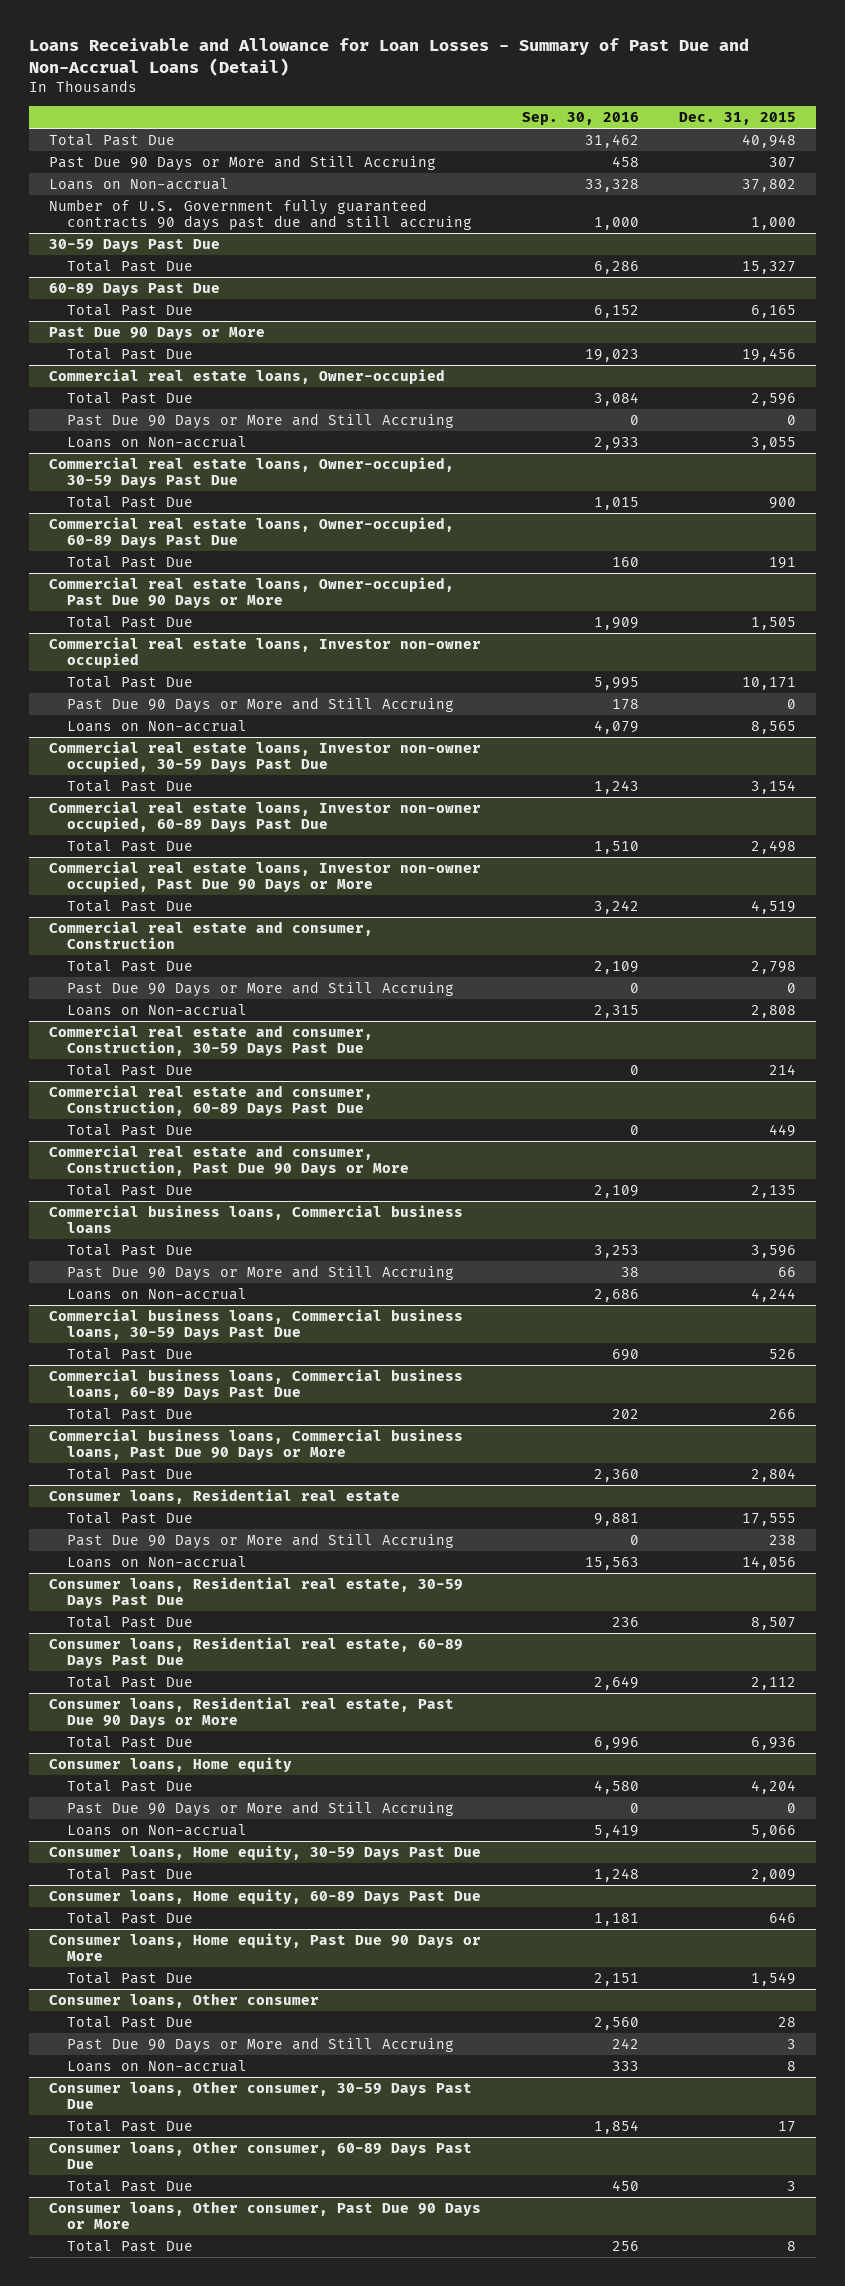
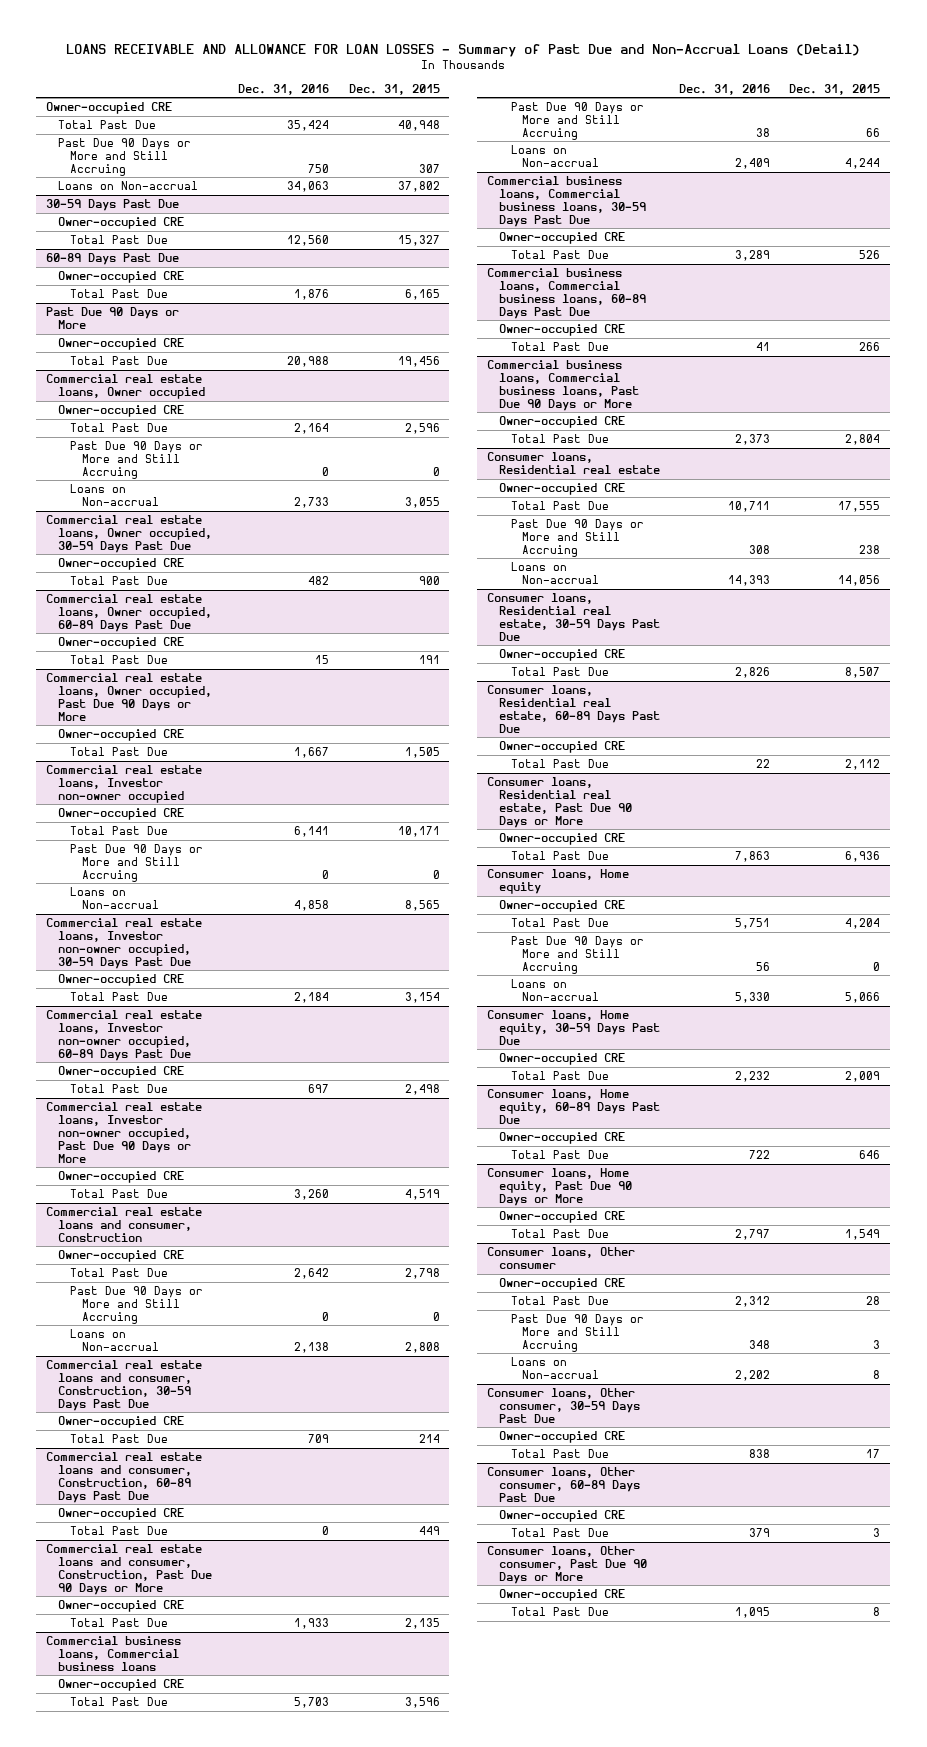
- Loans Receivable and Allowance for Loan Losses - Summary of Past Due and Non-Accrual Loans (Detail)
+ LOANS RECEIVABLE AND ALLOWANCE FOR LOAN LOSSES - Summary of Past Due and Non-Accrual Loans (Detail)
- | Sep. 30, 2016 | Dec. 31, 2015
+ | Dec. 31, 2016 | Dec. 31, 2015
+ Owner-occupied CRE
- Number of U.S. Government fully guaranteed contracts 90 days past due and still accruing | 1,000 | 1,000
@ 30-59 Days Past Due
+ Owner-occupied CRE
@ 60-89 Days Past Due
+ Owner-occupied CRE
@ Past Due 90 Days or More
+ Owner-occupied CRE
- Commercial real estate loans, Owner-occupied
+ Commercial real estate loans, Owner occupied
+ Owner-occupied CRE
- Commercial real estate loans, Owner-occupied, 30-59 Days Past Due
+ Commercial real estate loans, Owner occupied, 30-59 Days Past Due
+ Owner-occupied CRE
- Commercial real estate loans, Owner-occupied, 60-89 Days Past Due
+ Commercial real estate loans, Owner occupied, 60-89 Days Past Due
+ Owner-occupied CRE
- Commercial real estate loans, Owner-occupied, Past Due 90 Days or More
+ Commercial real estate loans, Owner occupied, Past Due 90 Days or More
+ Owner-occupied CRE
@ Commercial real estate loans, Investor non-owner occupied
+ Owner-occupied CRE
@ Commercial real estate loans, Investor non-owner occupied, 30-59 Days Past Due
+ Owner-occupied CRE
@ Commercial real estate loans, Investor non-owner occupied, 60-89 Days Past Due
+ Owner-occupied CRE
@ Commercial real estate loans, Investor non-owner occupied, Past Due 90 Days or More
+ Owner-occupied CRE
- Commercial real estate and consumer, Construction
+ Commercial real estate loans and consumer, Construction
+ Owner-occupied CRE
- Commercial real estate and consumer, Construction, 30-59 Days Past Due
+ Commercial real estate loans and consumer, Construction, 30-59 Days Past Due
+ Owner-occupied CRE
- Commercial real estate and consumer, Construction, 60-89 Days Past Due
+ Commercial real estate loans and consumer, Construction, 60-89 Days Past Due
+ Owner-occupied CRE
- Commercial real estate and consumer, Construction, Past Due 90 Days or More
+ Commercial real estate loans and consumer, Construction, Past Due 90 Days or More
+ Owner-occupied CRE
@ Commercial business loans, Commercial business loans
+ Owner-occupied CRE
@ Commercial business loans, Commercial business loans, 30-59 Days Past Due
+ Owner-occupied CRE
@ Commercial business loans, Commercial business loans, 60-89 Days Past Due
+ Owner-occupied CRE
@ Commercial business loans, Commercial business loans, Past Due 90 Days or More
+ Owner-occupied CRE
@ Consumer loans, Residential real estate
+ Owner-occupied CRE
@ Consumer loans, Residential real estate, 30-59 Days Past Due
+ Owner-occupied CRE
@ Consumer loans, Residential real estate, 60-89 Days Past Due
+ Owner-occupied CRE
@ Consumer loans, Residential real estate, Past Due 90 Days or More
+ Owner-occupied CRE
@ Consumer loans, Home equity
+ Owner-occupied CRE
@ Consumer loans, Home equity, 30-59 Days Past Due
+ Owner-occupied CRE
@ Consumer loans, Home equity, 60-89 Days Past Due
+ Owner-occupied CRE
@ Consumer loans, Home equity, Past Due 90 Days or More
+ Owner-occupied CRE
@ Consumer loans, Other consumer
+ Owner-occupied CRE
@ Consumer loans, Other consumer, 30-59 Days Past Due
+ Owner-occupied CRE
@ Consumer loans, Other consumer, 60-89 Days Past Due
+ Owner-occupied CRE
@ Consumer loans, Other consumer, Past Due 90 Days or More
+ Owner-occupied CRE

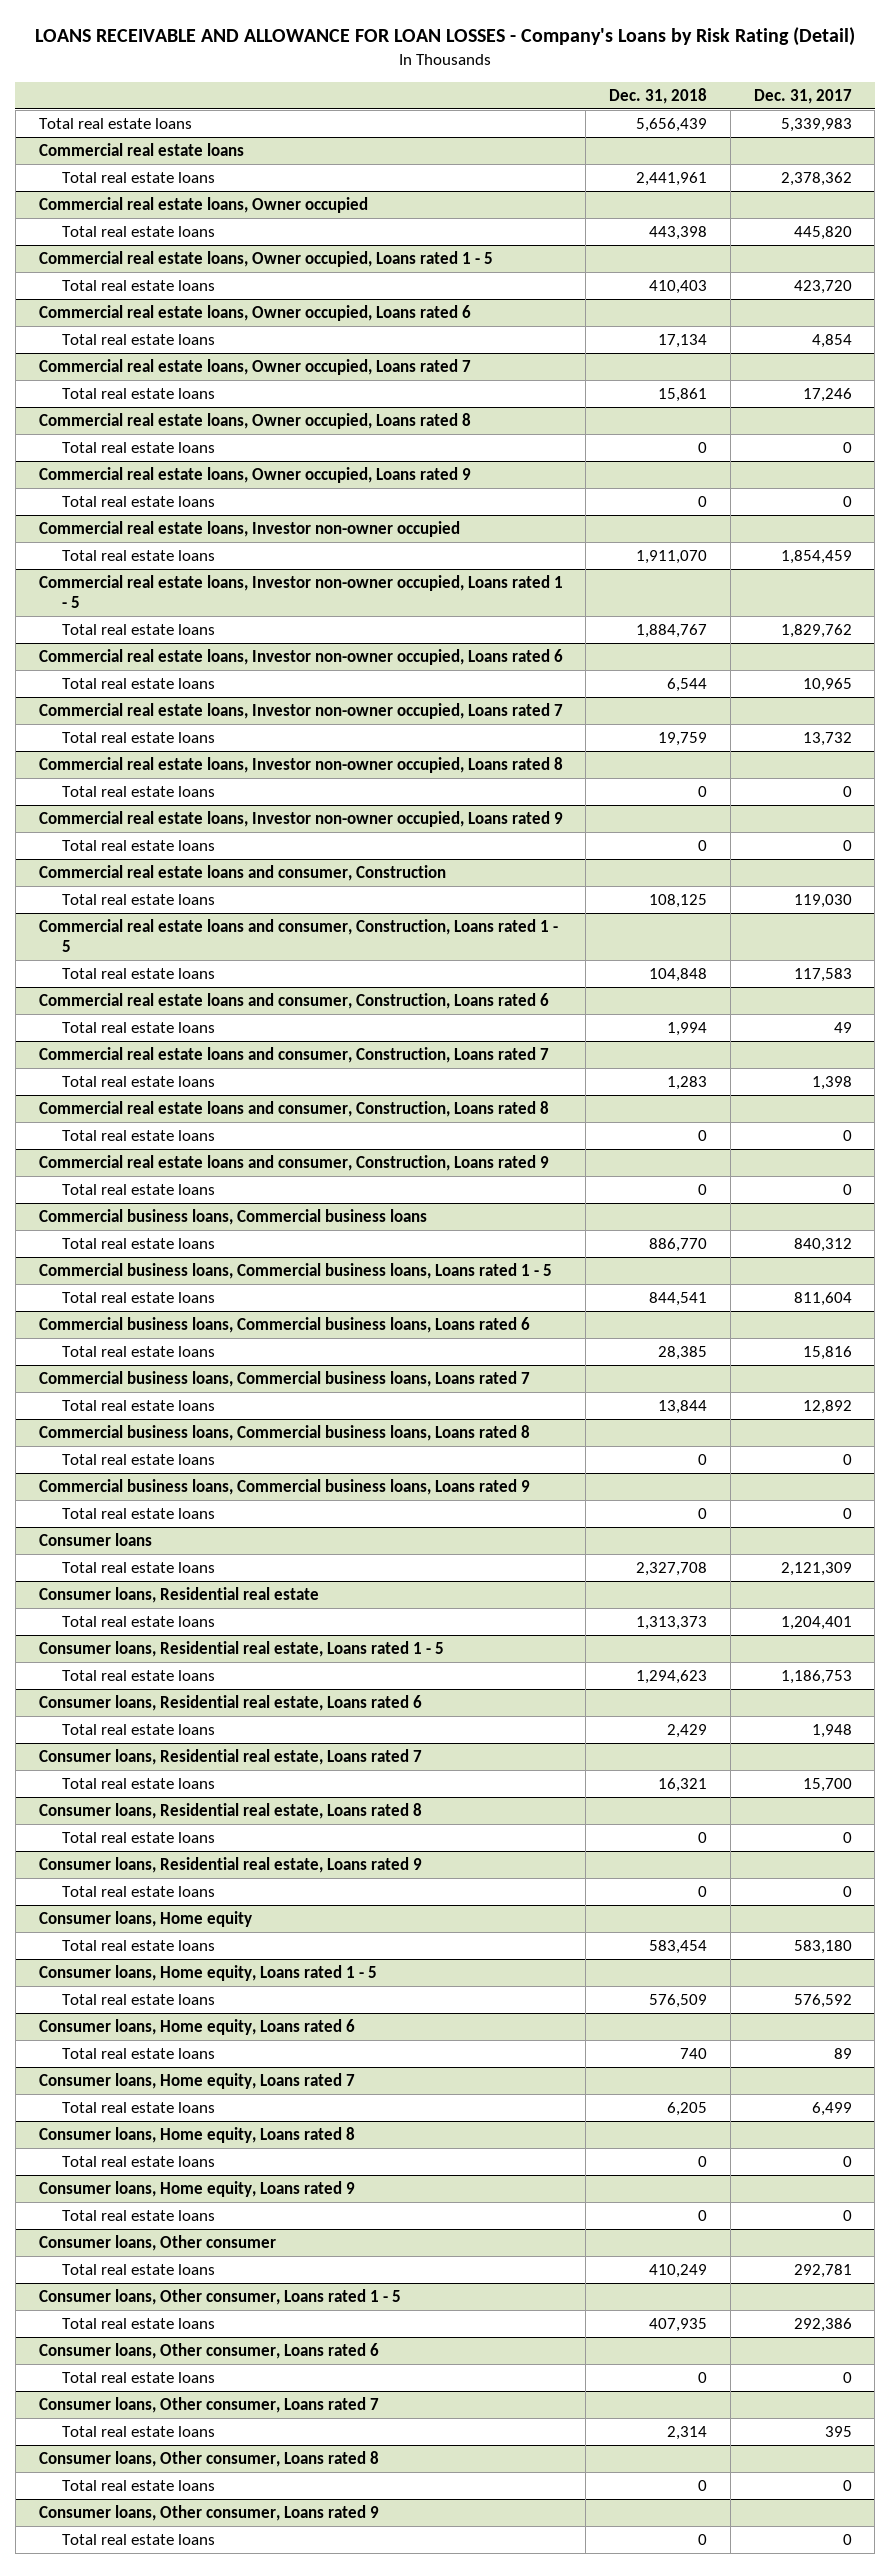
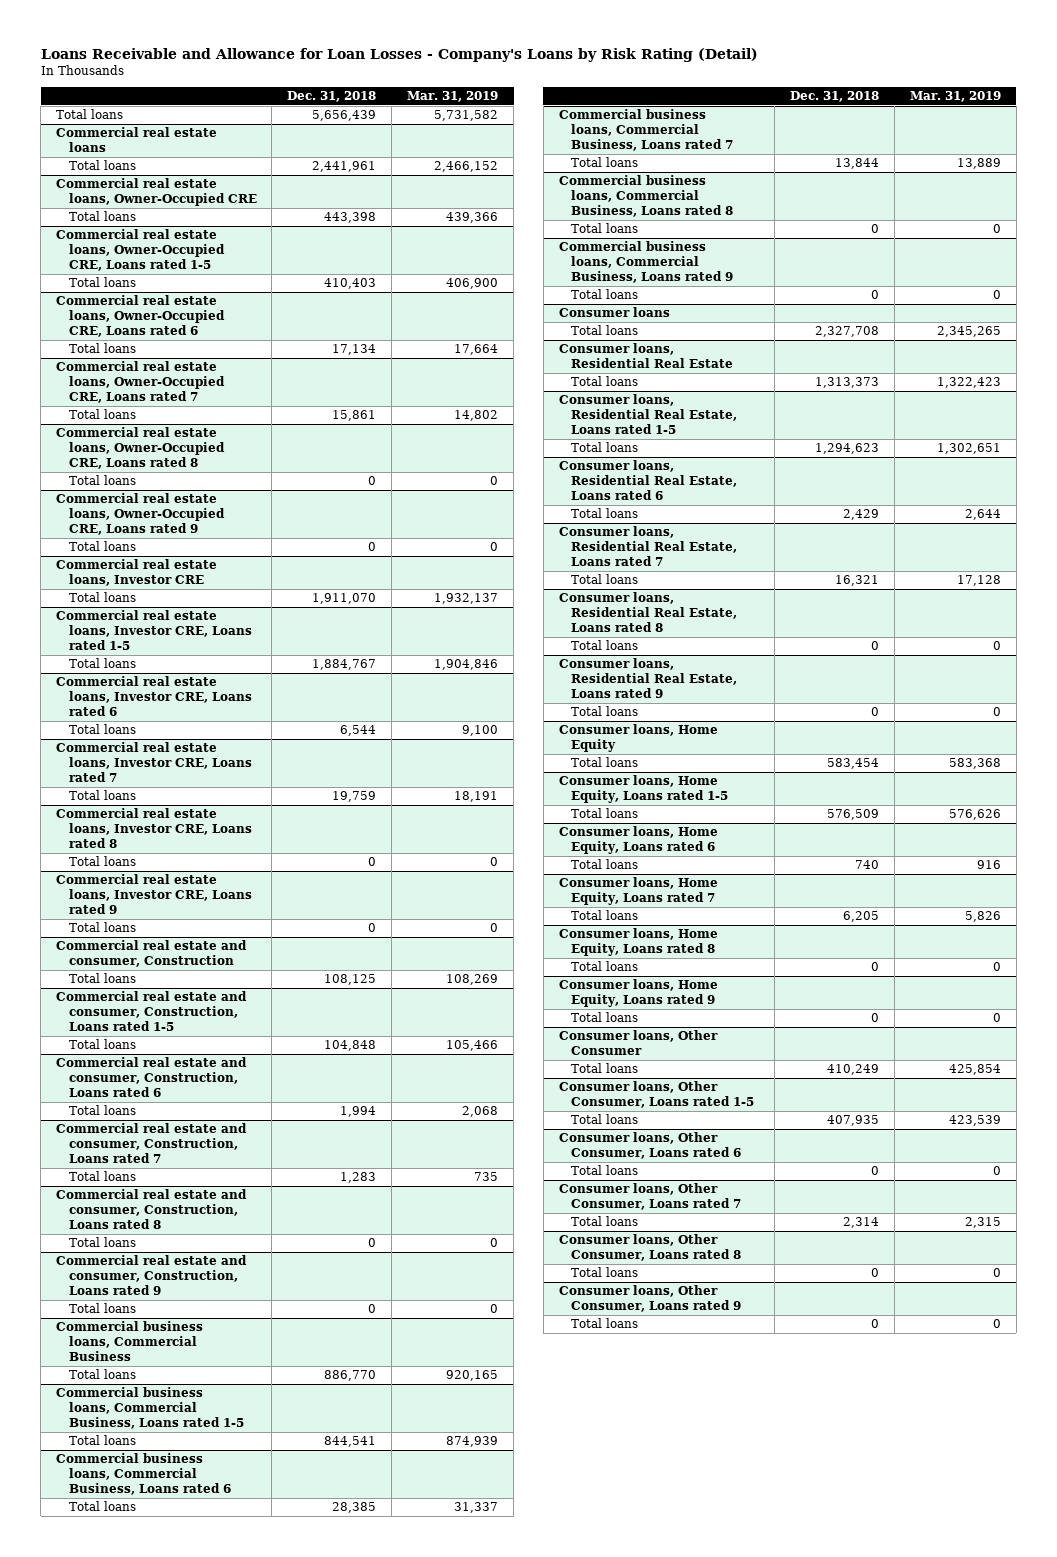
- LOANS RECEIVABLE AND ALLOWANCE FOR LOAN LOSSES - Company's Loans by Risk Rating (Detail)
+ Loans Receivable and Allowance for Loan Losses - Company's Loans by Risk Rating (Detail)
- | Dec. 31, 2018 | Dec. 31, 2017
+ | Dec. 31, 2018 | Mar. 31, 2019
- Total real estate loans | 5,656,439 | 5,339,983
+ Total loans | 5,656,439 | 5,731,582
@ Commercial real estate loans
- Total real estate loans | 2,441,961 | 2,378,362
- Commercial real estate loans, Owner occupied
- Total real estate loans | 443,398 | 445,820
- Commercial real estate loans, Owner occupied, Loans rated 1 - 5
- Total real estate loans | 410,403 | 423,720
- Commercial real estate loans, Owner occupied, Loans rated 6
- Total real estate loans | 17,134 | 4,854
- Commercial real estate loans, Owner occupied, Loans rated 7
- Total real estate loans | 15,861 | 17,246
- Commercial real estate loans, Owner occupied, Loans rated 8
- Total real estate loans | 0 | 0
- Commercial real estate loans, Owner occupied, Loans rated 9
- Total real estate loans | 0 | 0
- Commercial real estate loans, Investor non-owner occupied
- Total real estate loans | 1,911,070 | 1,854,459
- Commercial real estate loans, Investor non-owner occupied, Loans rated 1 - 5
- Total real estate loans | 1,884,767 | 1,829,762
- Commercial real estate loans, Investor non-owner occupied, Loans rated 6
- Total real estate loans | 6,544 | 10,965
- Commercial real estate loans, Investor non-owner occupied, Loans rated 7
- Total real estate loans | 19,759 | 13,732
- Commercial real estate loans, Investor non-owner occupied, Loans rated 8
- Total real estate loans | 0 | 0
- Commercial real estate loans, Investor non-owner occupied, Loans rated 9
- Total real estate loans | 0 | 0
- Commercial real estate loans and consumer, Construction
- Total real estate loans | 108,125 | 119,030
- Commercial real estate loans and consumer, Construction, Loans rated 1 - 5
- Total real estate loans | 104,848 | 117,583
- Commercial real estate loans and consumer, Construction, Loans rated 6
- Total real estate loans | 1,994 | 49
- Commercial real estate loans and consumer, Construction, Loans rated 7
- Total real estate loans | 1,283 | 1,398
- Commercial real estate loans and consumer, Construction, Loans rated 8
- Total real estate loans | 0 | 0
- Commercial real estate loans and consumer, Construction, Loans rated 9
- Total real estate loans | 0 | 0
- Commercial business loans, Commercial business loans
- Total real estate loans | 886,770 | 840,312
- Commercial business loans, Commercial business loans, Loans rated 1 - 5
- Total real estate loans | 844,541 | 811,604
- Commercial business loans, Commercial business loans, Loans rated 6
- Total real estate loans | 28,385 | 15,816
- Commercial business loans, Commercial business loans, Loans rated 7
- Total real estate loans | 13,844 | 12,892
- Commercial business loans, Commercial business loans, Loans rated 8
- Total real estate loans | 0 | 0
- Commercial business loans, Commercial business loans, Loans rated 9
- Total real estate loans | 0 | 0
@ Commercial real estate loans
+ Total loans | 2,441,961 | 2,466,152
+ Commercial real estate loans, Owner-Occupied CRE
+ Total loans | 443,398 | 439,366
+ Commercial real estate loans, Owner-Occupied CRE, Loans rated 1-5
+ Total loans | 410,403 | 406,900
+ Commercial real estate loans, Owner-Occupied CRE, Loans rated 6
+ Total loans | 17,134 | 17,664
+ Commercial real estate loans, Owner-Occupied CRE, Loans rated 7
+ Total loans | 15,861 | 14,802
+ Commercial real estate loans, Owner-Occupied CRE, Loans rated 8
+ Total loans | 0 | 0
+ Commercial real estate loans, Owner-Occupied CRE, Loans rated 9
+ Total loans | 0 | 0
+ Commercial real estate loans, Investor CRE
+ Total loans | 1,911,070 | 1,932,137
+ Commercial real estate loans, Investor CRE, Loans rated 1-5
+ Total loans | 1,884,767 | 1,904,846
+ Commercial real estate loans, Investor CRE, Loans rated 6
+ Total loans | 6,544 | 9,100
+ Commercial real estate loans, Investor CRE, Loans rated 7
+ Total loans | 19,759 | 18,191
+ Commercial real estate loans, Investor CRE, Loans rated 8
+ Total loans | 0 | 0
+ Commercial real estate loans, Investor CRE, Loans rated 9
+ Total loans | 0 | 0
+ Commercial real estate and consumer, Construction
+ Total loans | 108,125 | 108,269
+ Commercial real estate and consumer, Construction, Loans rated 1-5
+ Total loans | 104,848 | 105,466
+ Commercial real estate and consumer, Construction, Loans rated 6
+ Total loans | 1,994 | 2,068
+ Commercial real estate and consumer, Construction, Loans rated 7
+ Total loans | 1,283 | 735
+ Commercial real estate and consumer, Construction, Loans rated 8
+ Total loans | 0 | 0
+ Commercial real estate and consumer, Construction, Loans rated 9
+ Total loans | 0 | 0
+ Commercial business loans, Commercial Business
+ Total loans | 886,770 | 920,165
+ Commercial business loans, Commercial Business, Loans rated 1-5
+ Total loans | 844,541 | 874,939
+ Commercial business loans, Commercial Business, Loans rated 6
+ Total loans | 28,385 | 31,337
+ Commercial business loans, Commercial Business, Loans rated 7
+ Total loans | 13,844 | 13,889
+ Commercial business loans, Commercial Business, Loans rated 8
+ Total loans | 0 | 0
+ Commercial business loans, Commercial Business, Loans rated 9
+ Total loans | 0 | 0
@ Consumer loans
- Total real estate loans | 2,327,708 | 2,121,309
- Consumer loans, Residential real estate
- Total real estate loans | 1,313,373 | 1,204,401
- Consumer loans, Residential real estate, Loans rated 1 - 5
- Total real estate loans | 1,294,623 | 1,186,753
- Consumer loans, Residential real estate, Loans rated 6
- Total real estate loans | 2,429 | 1,948
- Consumer loans, Residential real estate, Loans rated 7
- Total real estate loans | 16,321 | 15,700
- Consumer loans, Residential real estate, Loans rated 8
- Total real estate loans | 0 | 0
- Consumer loans, Residential real estate, Loans rated 9
- Total real estate loans | 0 | 0
- Consumer loans, Home equity
- Total real estate loans | 583,454 | 583,180
- Consumer loans, Home equity, Loans rated 1 - 5
- Total real estate loans | 576,509 | 576,592
- Consumer loans, Home equity, Loans rated 6
- Total real estate loans | 740 | 89
- Consumer loans, Home equity, Loans rated 7
- Total real estate loans | 6,205 | 6,499
- Consumer loans, Home equity, Loans rated 8
- Total real estate loans | 0 | 0
- Consumer loans, Home equity, Loans rated 9
- Total real estate loans | 0 | 0
- Consumer loans, Other consumer
- Total real estate loans | 410,249 | 292,781
- Consumer loans, Other consumer, Loans rated 1 - 5
- Total real estate loans | 407,935 | 292,386
- Consumer loans, Other consumer, Loans rated 6
- Total real estate loans | 0 | 0
- Consumer loans, Other consumer, Loans rated 7
- Total real estate loans | 2,314 | 395
- Consumer loans, Other consumer, Loans rated 8
- Total real estate loans | 0 | 0
- Consumer loans, Other consumer, Loans rated 9
- Total real estate loans | 0 | 0
@ Consumer loans
+ Total loans | 2,327,708 | 2,345,265
+ Consumer loans, Residential Real Estate
+ Total loans | 1,313,373 | 1,322,423
+ Consumer loans, Residential Real Estate, Loans rated 1-5
+ Total loans | 1,294,623 | 1,302,651
+ Consumer loans, Residential Real Estate, Loans rated 6
+ Total loans | 2,429 | 2,644
+ Consumer loans, Residential Real Estate, Loans rated 7
+ Total loans | 16,321 | 17,128
+ Consumer loans, Residential Real Estate, Loans rated 8
+ Total loans | 0 | 0
+ Consumer loans, Residential Real Estate, Loans rated 9
+ Total loans | 0 | 0
+ Consumer loans, Home Equity
+ Total loans | 583,454 | 583,368
+ Consumer loans, Home Equity, Loans rated 1-5
+ Total loans | 576,509 | 576,626
+ Consumer loans, Home Equity, Loans rated 6
+ Total loans | 740 | 916
+ Consumer loans, Home Equity, Loans rated 7
+ Total loans | 6,205 | 5,826
+ Consumer loans, Home Equity, Loans rated 8
+ Total loans | 0 | 0
+ Consumer loans, Home Equity, Loans rated 9
+ Total loans | 0 | 0
+ Consumer loans, Other Consumer
+ Total loans | 410,249 | 425,854
+ Consumer loans, Other Consumer, Loans rated 1-5
+ Total loans | 407,935 | 423,539
+ Consumer loans, Other Consumer, Loans rated 6
+ Total loans | 0 | 0
+ Consumer loans, Other Consumer, Loans rated 7
+ Total loans | 2,314 | 2,315
+ Consumer loans, Other Consumer, Loans rated 8
+ Total loans | 0 | 0
+ Consumer loans, Other Consumer, Loans rated 9
+ Total loans | 0 | 0

